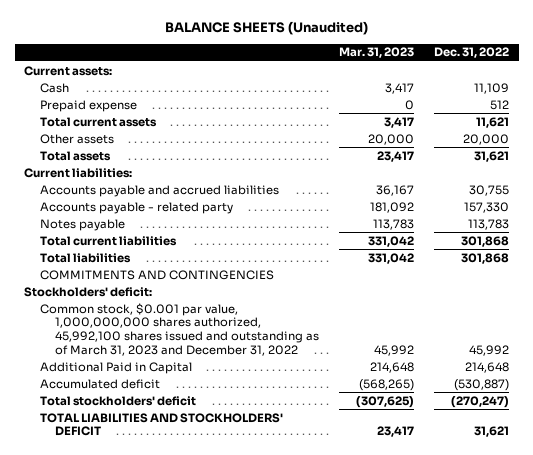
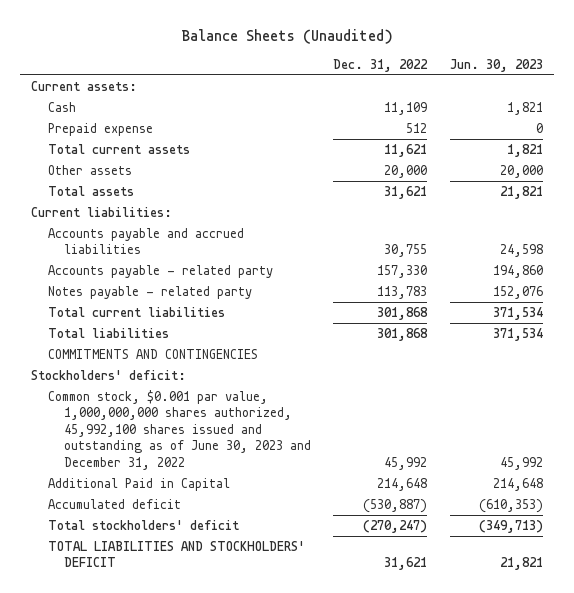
- BALANCE SHEETS (Unaudited)
+ Balance Sheets (Unaudited)
- | Mar. 31, 2023 | Dec. 31, 2022
+ | Dec. 31, 2022 | Jun. 30, 2023
- Notes payable | 113,783 | 113,783
+ Notes payable - related party | 113,783 | 152,076
- Common stock, $0.001 par value, 1,000,000,000 shares authorized, 45,992,100 shares issued and outstanding as of March 31, 2023 and December 31, 2022 | 45,992 | 45,992
+ Common stock, $0.001 par value, 1,000,000,000 shares authorized, 45,992,100 shares issued and outstanding as of June 30, 2023 and December 31, 2022 | 45,992 | 45,992

